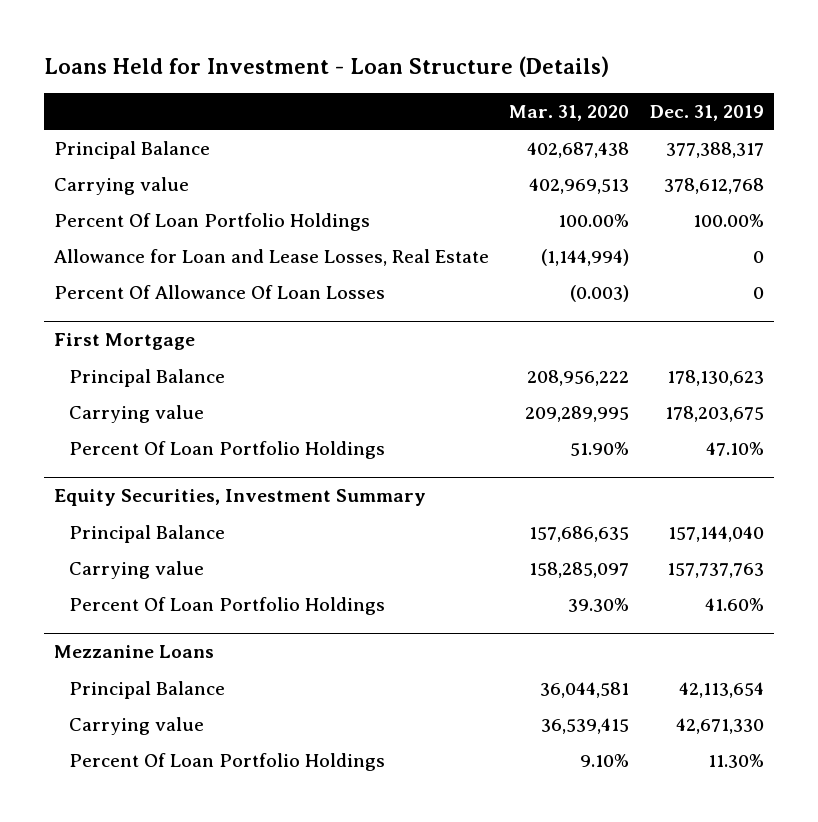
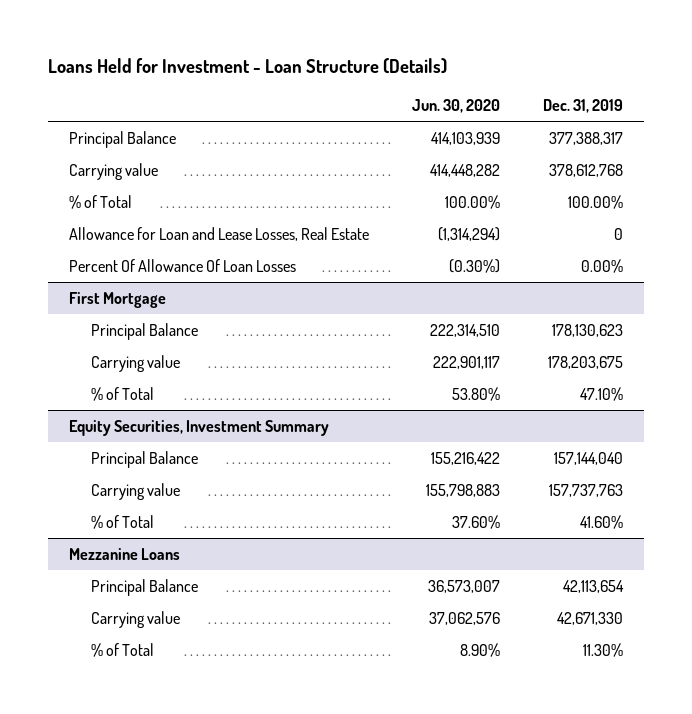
- | Mar. 31, 2020 | Dec. 31, 2019
+ | Jun. 30, 2020 | Dec. 31, 2019
- Percent Of Loan Portfolio Holdings | 100.00% | 100.00%
+ % of Total | 100.00% | 100.00%
- Percent Of Allowance Of Loan Losses | (0.003) | 0
+ Percent Of Allowance Of Loan Losses | (0.30%) | 0.00%
@ First Mortgage
- Percent Of Loan Portfolio Holdings | 51.90% | 47.10%
+ % of Total | 53.80% | 47.10%
@ Equity Securities, Investment Summary
- Percent Of Loan Portfolio Holdings | 39.30% | 41.60%
+ % of Total | 37.60% | 41.60%
@ Mezzanine Loans
- Percent Of Loan Portfolio Holdings | 9.10% | 11.30%
+ % of Total | 8.90% | 11.30%

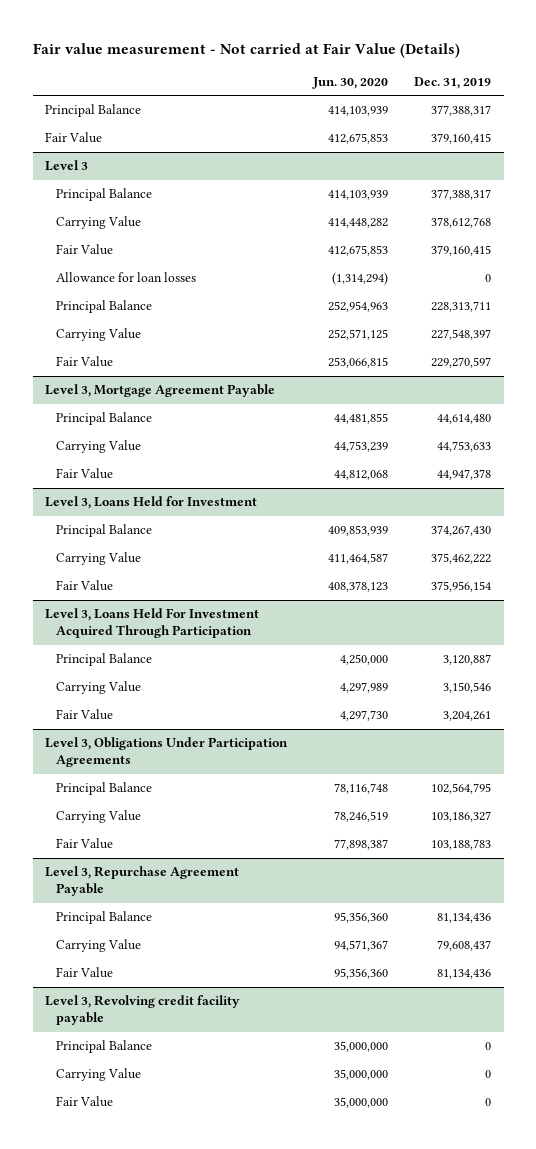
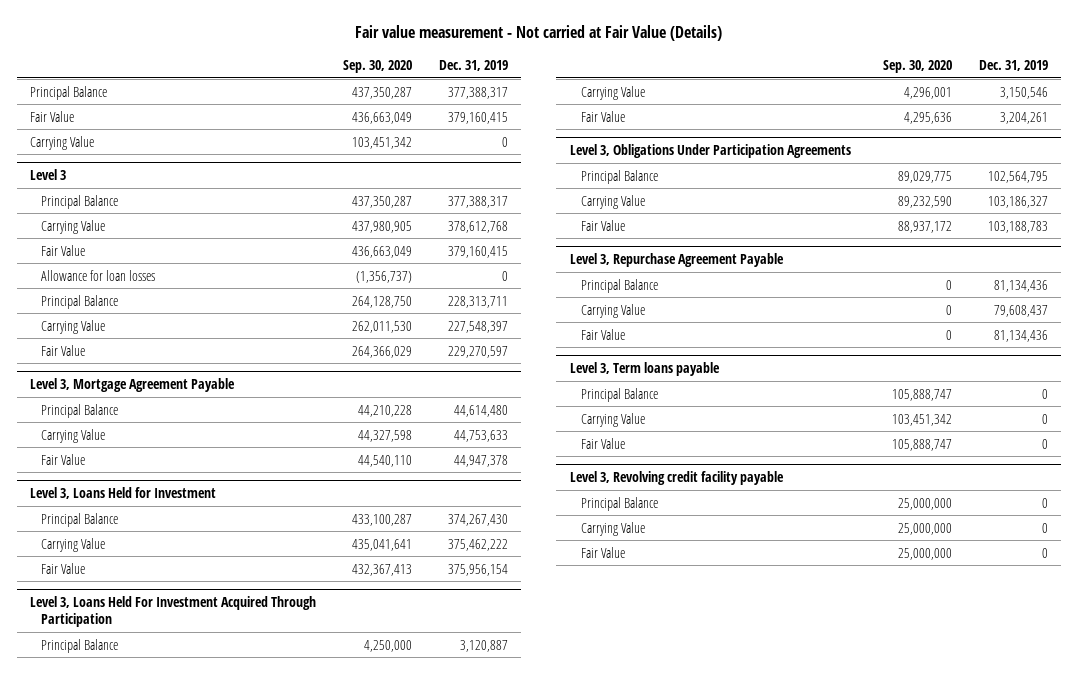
- | Jun. 30, 2020 | Dec. 31, 2019
+ | Sep. 30, 2020 | Dec. 31, 2019
+ Carrying Value | 103,451,342 | 0
+ Level 3, Term loans payable
+ Principal Balance | 105,888,747 | 0
+ Carrying Value | 103,451,342 | 0
+ Fair Value | 105,888,747 | 0

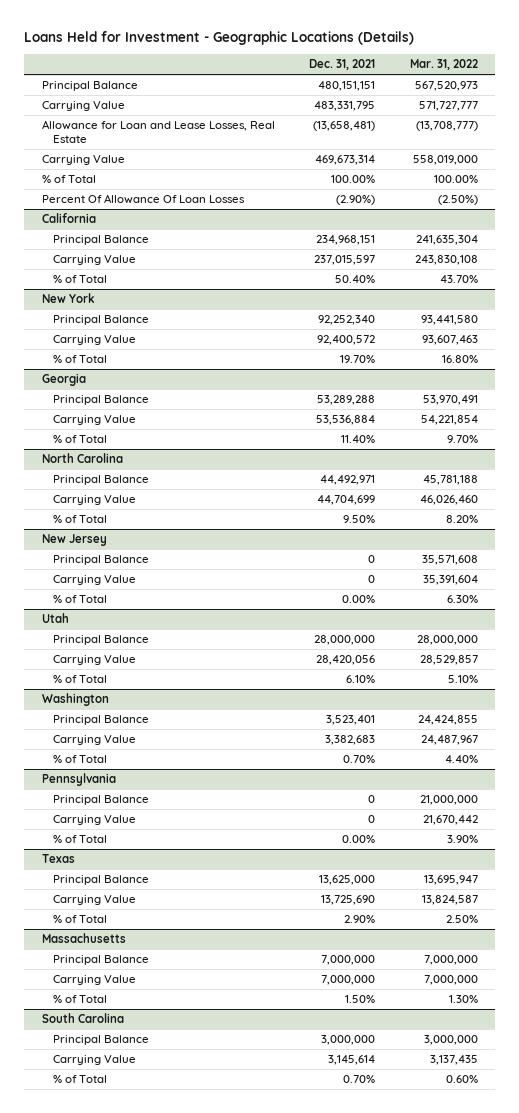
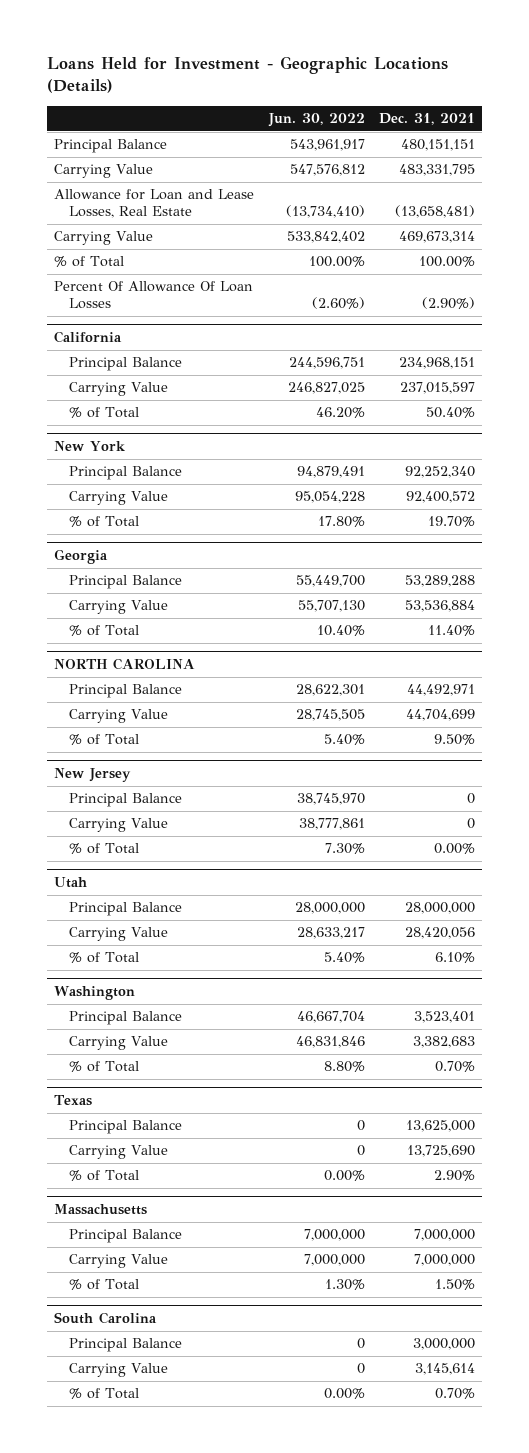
- | Dec. 31, 2021 | Mar. 31, 2022
+ | Jun. 30, 2022 | Dec. 31, 2021
- North Carolina
+ NORTH CAROLINA
- Pennsylvania
- Principal Balance | 0 | 21,000,000
- Carrying Value | 0 | 21,670,442
- % of Total | 0.00% | 3.90%

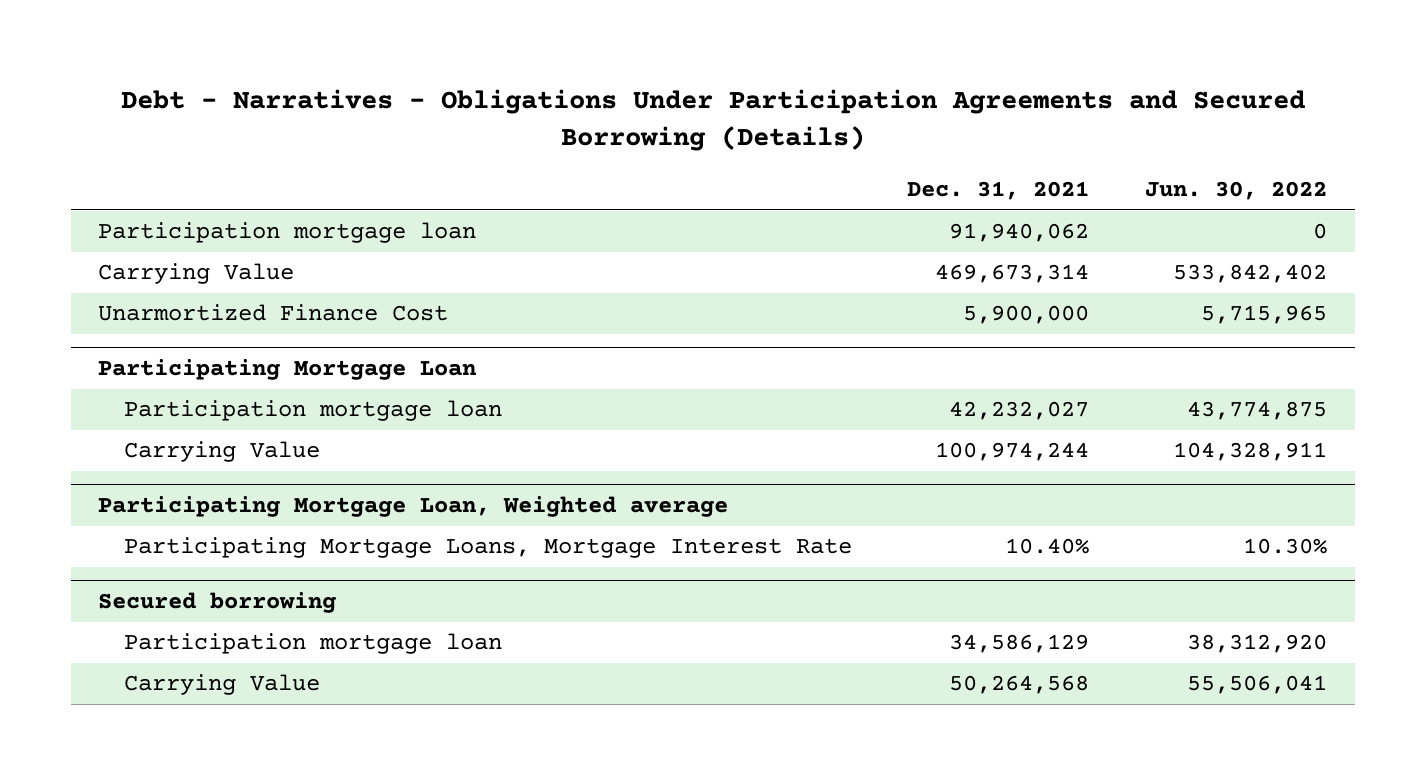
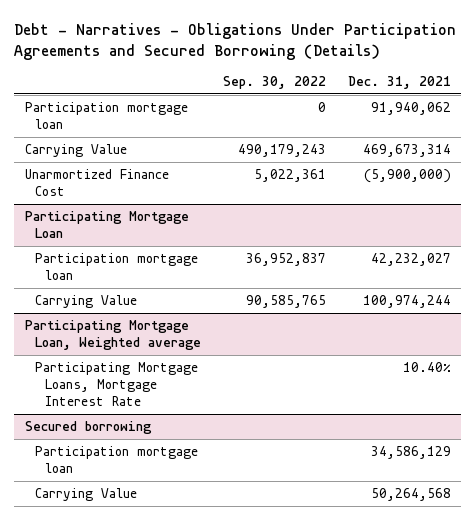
- | Dec. 31, 2021 | Jun. 30, 2022
+ | Sep. 30, 2022 | Dec. 31, 2021
- Unarmortized Finance Cost | 5,900,000 | 5,715,965
+ Unarmortized Finance Cost | 5,022,361 | (5,900,000)

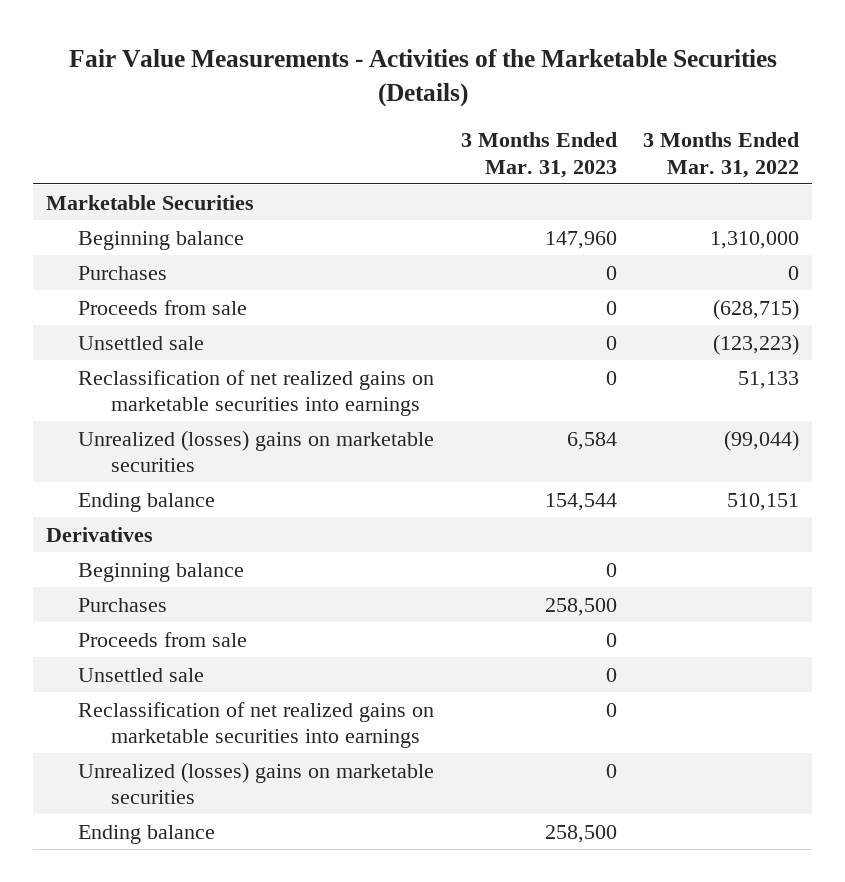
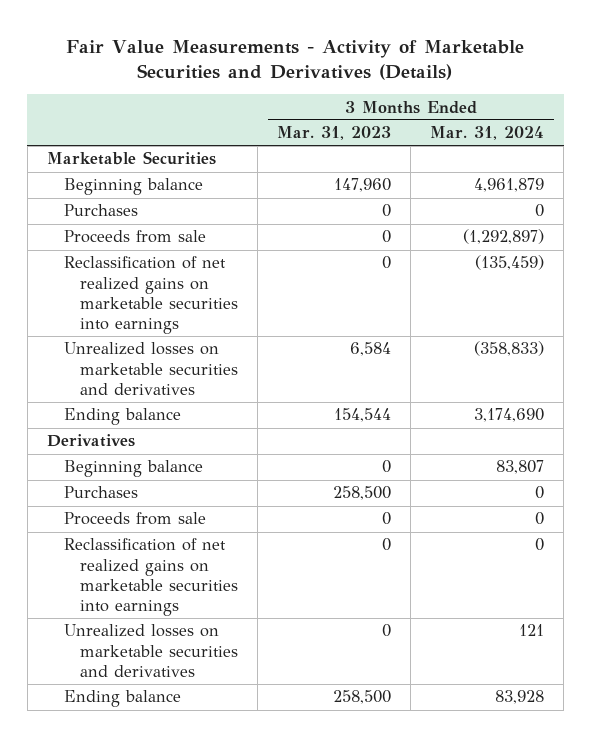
- Fair Value Measurements - Activities of the Marketable Securities (Details)
+ Fair Value Measurements - Activity of Marketable Securities and Derivatives (Details)
- | 3 Months Ended Mar. 31, 2023 | 3 Months Ended Mar. 31, 2022
+ | 3 Months Ended Mar. 31, 2023 | 3 Months Ended Mar. 31, 2024
- Unsettled sale | 0 | (123,223)
- Unrealized (losses) gains on marketable securities | 6,584 | (99,044)
+ Unrealized losses on marketable securities and derivatives | 6,584 | (358,833)
- Unsettled sale | 0 |
- Unrealized (losses) gains on marketable securities | 0 |
+ Unrealized losses on marketable securities and derivatives | 0 | 121

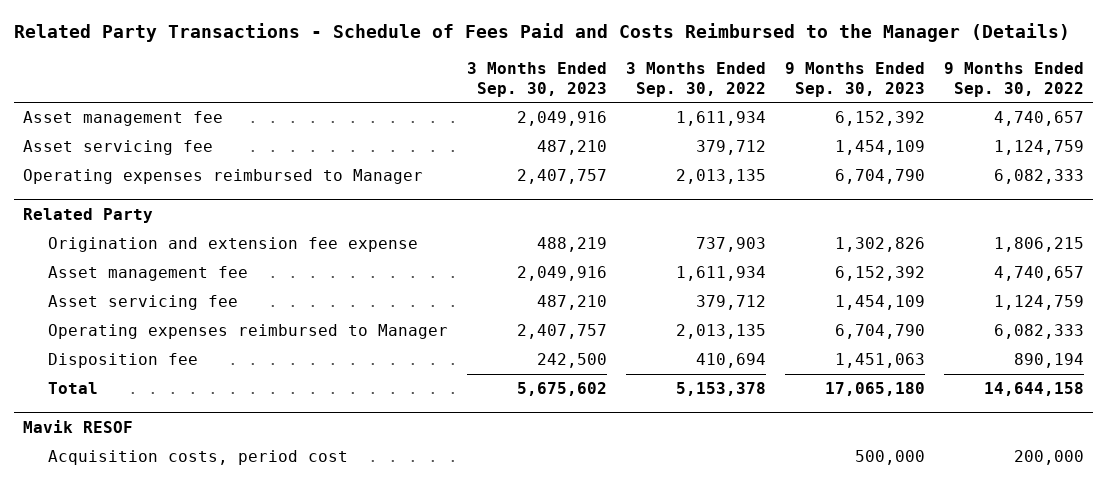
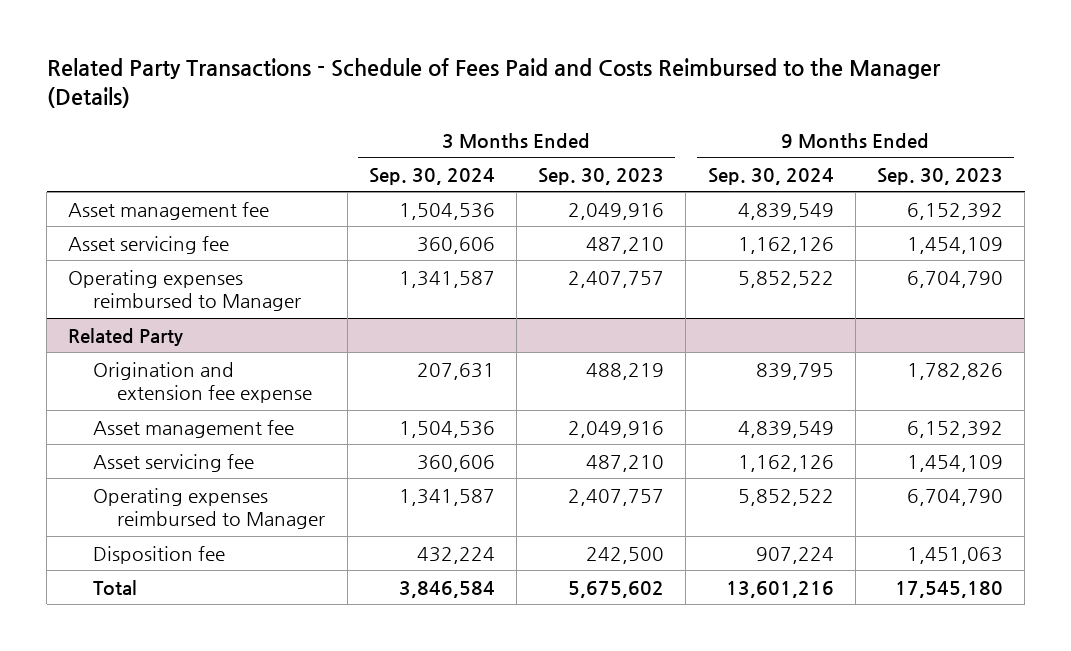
- | 3 Months Ended Sep. 30, 2023 | 3 Months Ended Sep. 30, 2022 | 9 Months Ended Sep. 30, 2023 | 9 Months Ended Sep. 30, 2022
+ | 3 Months Ended Sep. 30, 2024 | 3 Months Ended Sep. 30, 2023 | 9 Months Ended Sep. 30, 2024 | 9 Months Ended Sep. 30, 2023
@ Related Party
- Origination and extension fee expense | 488,219 | 737,903 | 1,302,826 | 1,806,215
+ Origination and extension fee expense | 207,631 | 488,219 | 839,795 | 1,782,826
- Total | 5,675,602 | 5,153,378 | 17,065,180 | 14,644,158
- Mavik RESOF
- Acquisition costs, period cost | | | 500,000 | 200,000
@ Related Party
+ Total | 3,846,584 | 5,675,602 | 13,601,216 | 17,545,180

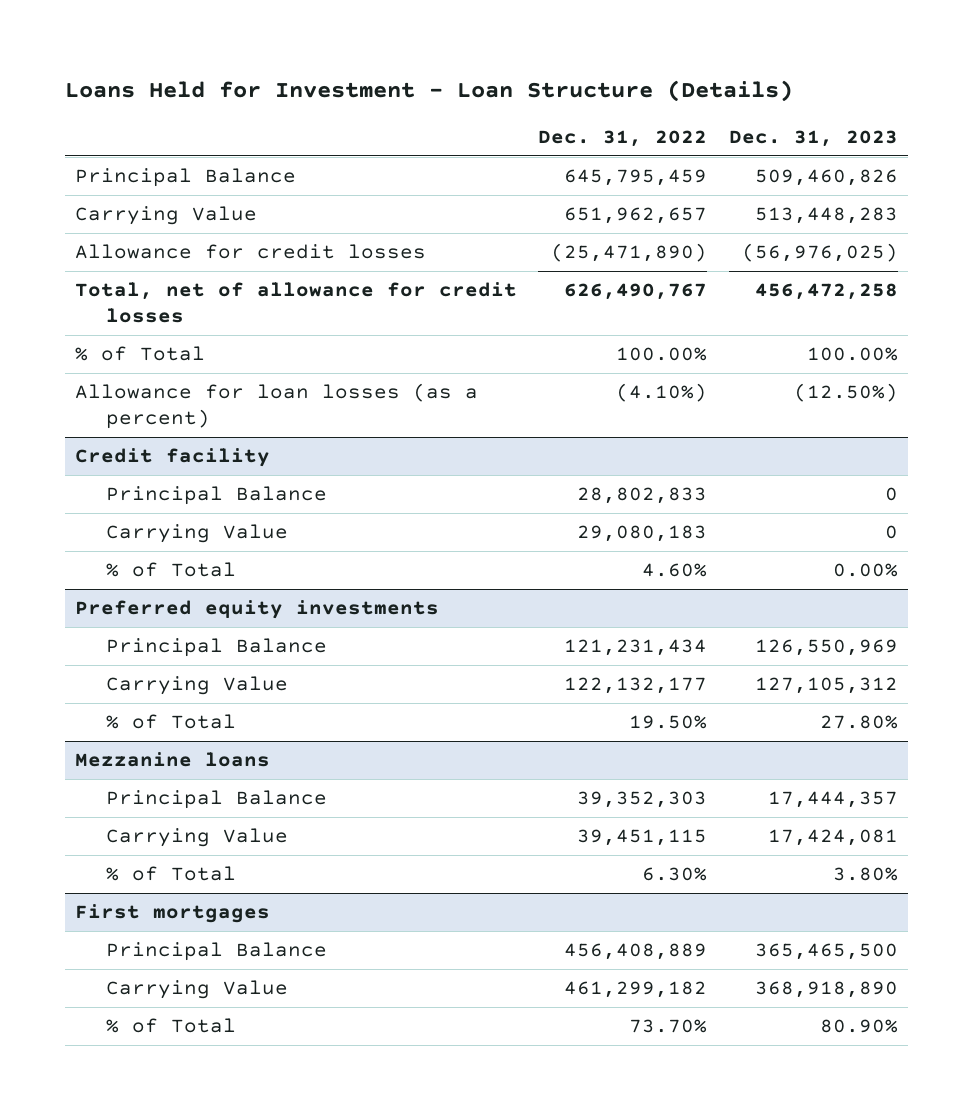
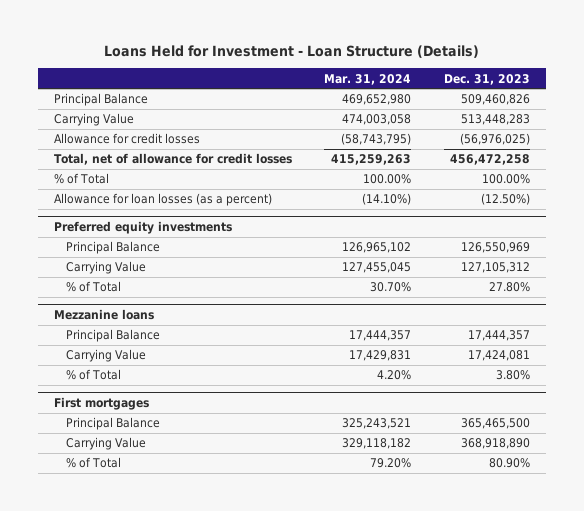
- | Dec. 31, 2022 | Dec. 31, 2023
+ | Mar. 31, 2024 | Dec. 31, 2023
- Credit facility
- Principal Balance | 28,802,833 | 0
- Carrying Value | 29,080,183 | 0
- % of Total | 4.60% | 0.00%

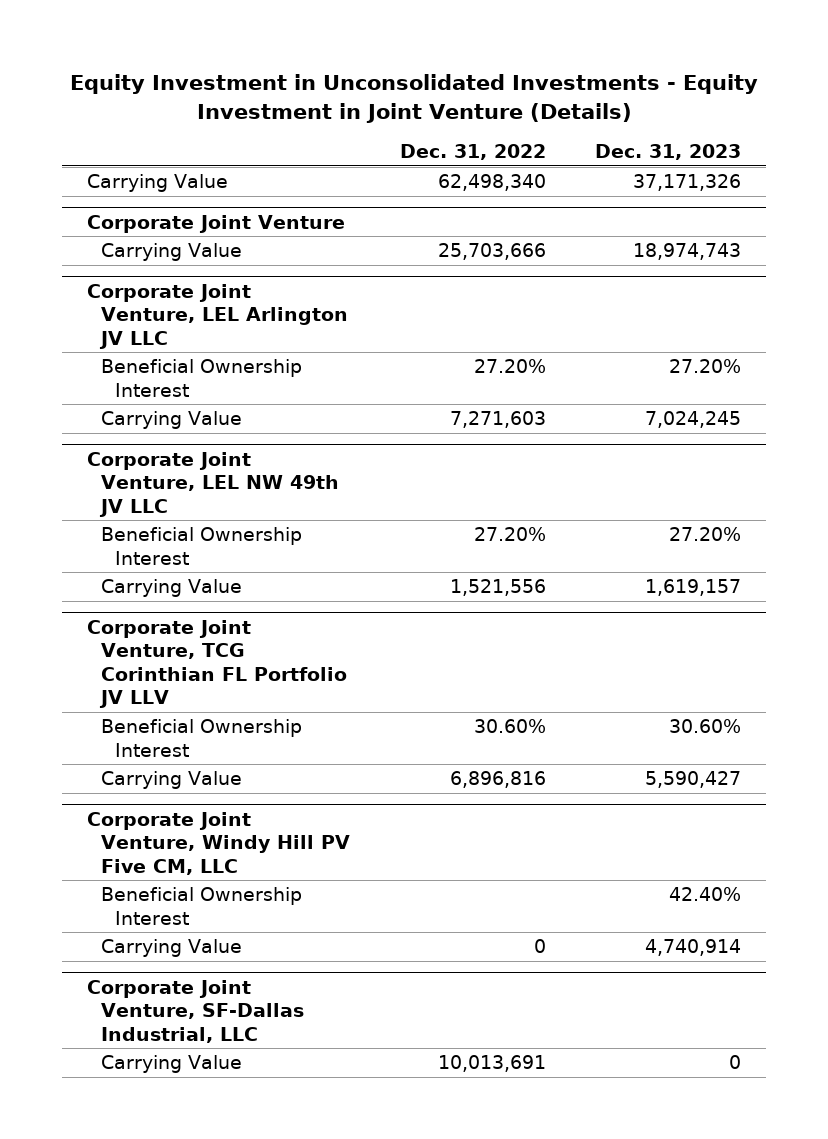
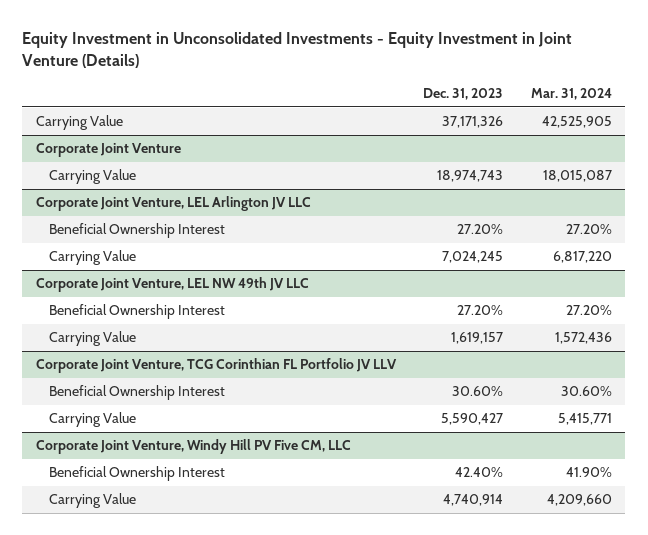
- | Dec. 31, 2022 | Dec. 31, 2023
+ | Dec. 31, 2023 | Mar. 31, 2024
- Corporate Joint Venture, SF-Dallas Industrial, LLC
- Carrying Value | 10,013,691 | 0

